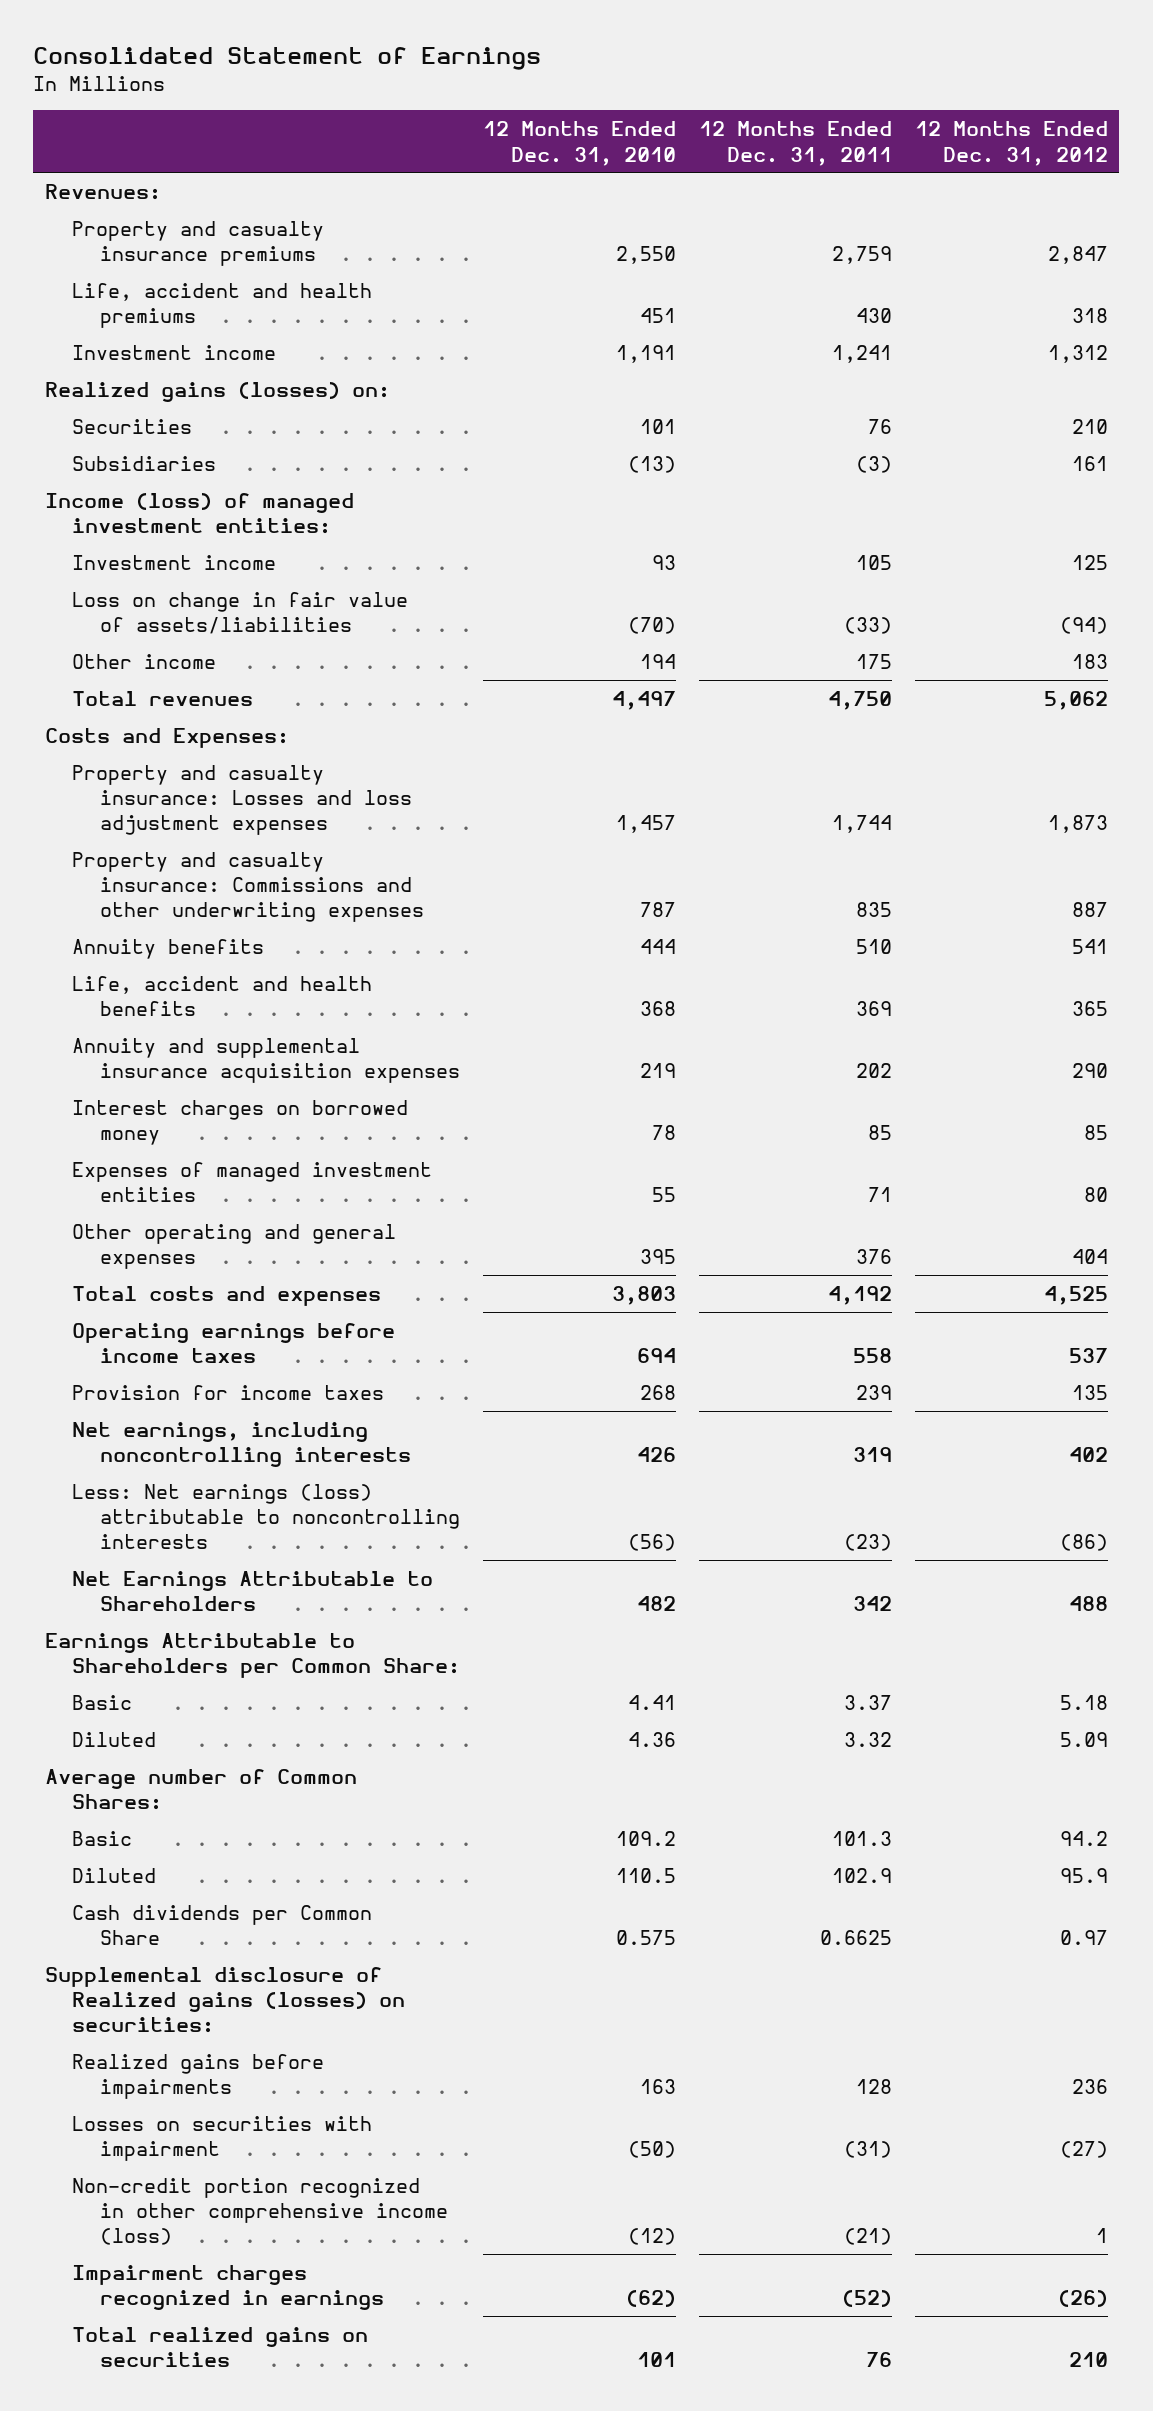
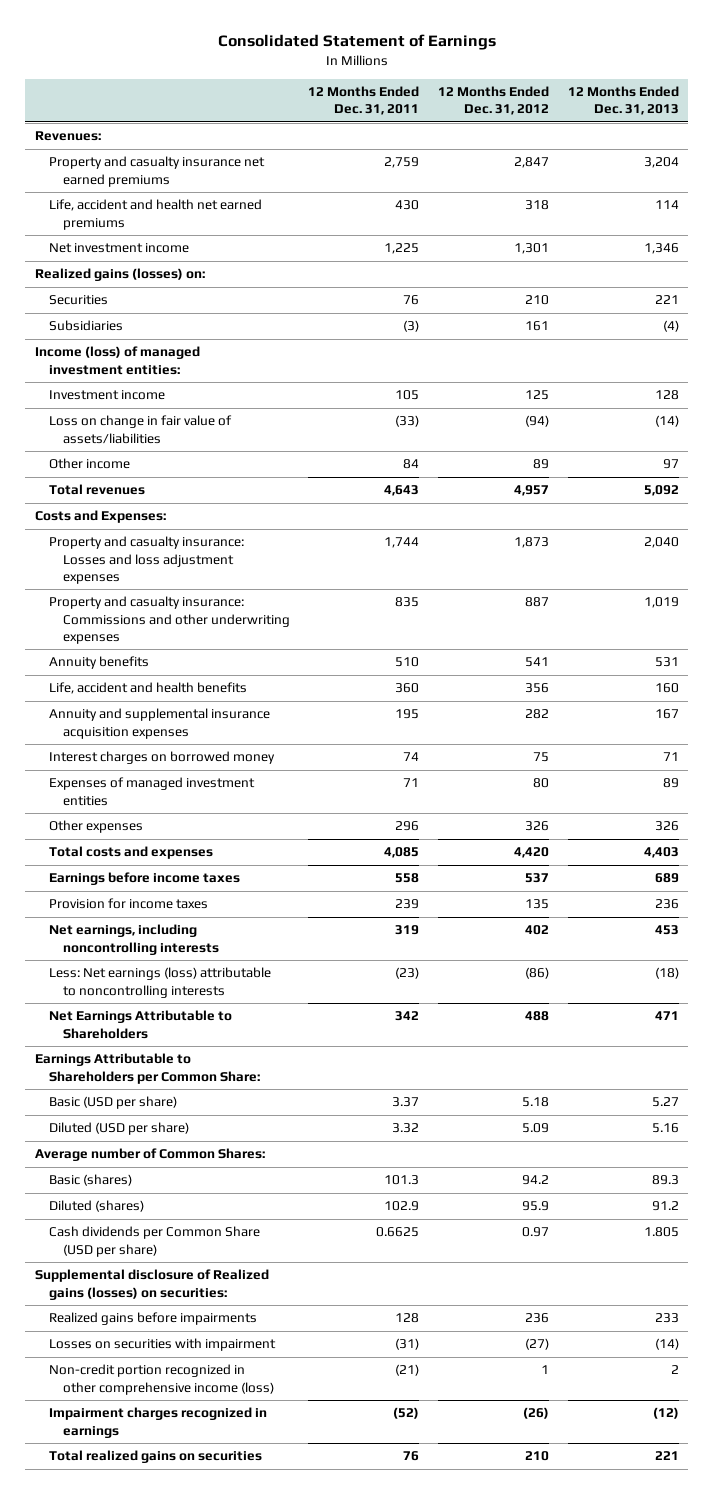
- | 12 Months Ended Dec. 31, 2010 | 12 Months Ended Dec. 31, 2011 | 12 Months Ended Dec. 31, 2012
+ | 12 Months Ended Dec. 31, 2011 | 12 Months Ended Dec. 31, 2012 | 12 Months Ended Dec. 31, 2013
- Property and casualty insurance premiums | 2,550 | 2,759 | 2,847
- Life, accident and health premiums | 451 | 430 | 318
- Investment income | 1,191 | 1,241 | 1,312
+ Property and casualty insurance net earned premiums | 2,759 | 2,847 | 3,204
+ Life, accident and health net earned premiums | 430 | 318 | 114
+ Net investment income | 1,225 | 1,301 | 1,346
- Other income | 194 | 175 | 183
- Total revenues | 4,497 | 4,750 | 5,062
+ Other income | 84 | 89 | 97
+ Total revenues | 4,643 | 4,957 | 5,092
- Life, accident and health benefits | 368 | 369 | 365
- Annuity and supplemental insurance acquisition expenses | 219 | 202 | 290
- Interest charges on borrowed money | 78 | 85 | 85
+ Life, accident and health benefits | 360 | 356 | 160
+ Annuity and supplemental insurance acquisition expenses | 195 | 282 | 167
+ Interest charges on borrowed money | 74 | 75 | 71
- Other operating and general expenses | 395 | 376 | 404
- Total costs and expenses | 3,803 | 4,192 | 4,525
- Operating earnings before income taxes | 694 | 558 | 537
+ Other expenses | 296 | 326 | 326
+ Total costs and expenses | 4,085 | 4,420 | 4,403
+ Earnings before income taxes | 558 | 537 | 689
- Basic | 4.41 | 3.37 | 5.18
- Diluted | 4.36 | 3.32 | 5.09
+ Basic (USD per share) | 3.37 | 5.18 | 5.27
+ Diluted (USD per share) | 3.32 | 5.09 | 5.16
- Basic | 109.2 | 101.3 | 94.2
- Diluted | 110.5 | 102.9 | 95.9
- Cash dividends per Common Share | 0.575 | 0.6625 | 0.97
+ Basic (shares) | 101.3 | 94.2 | 89.3
+ Diluted (shares) | 102.9 | 95.9 | 91.2
+ Cash dividends per Common Share (USD per share) | 0.6625 | 0.97 | 1.805

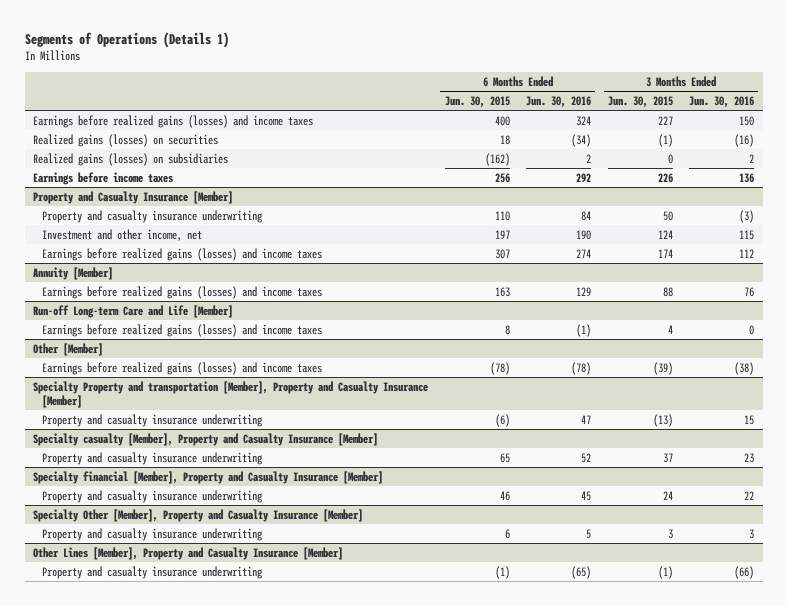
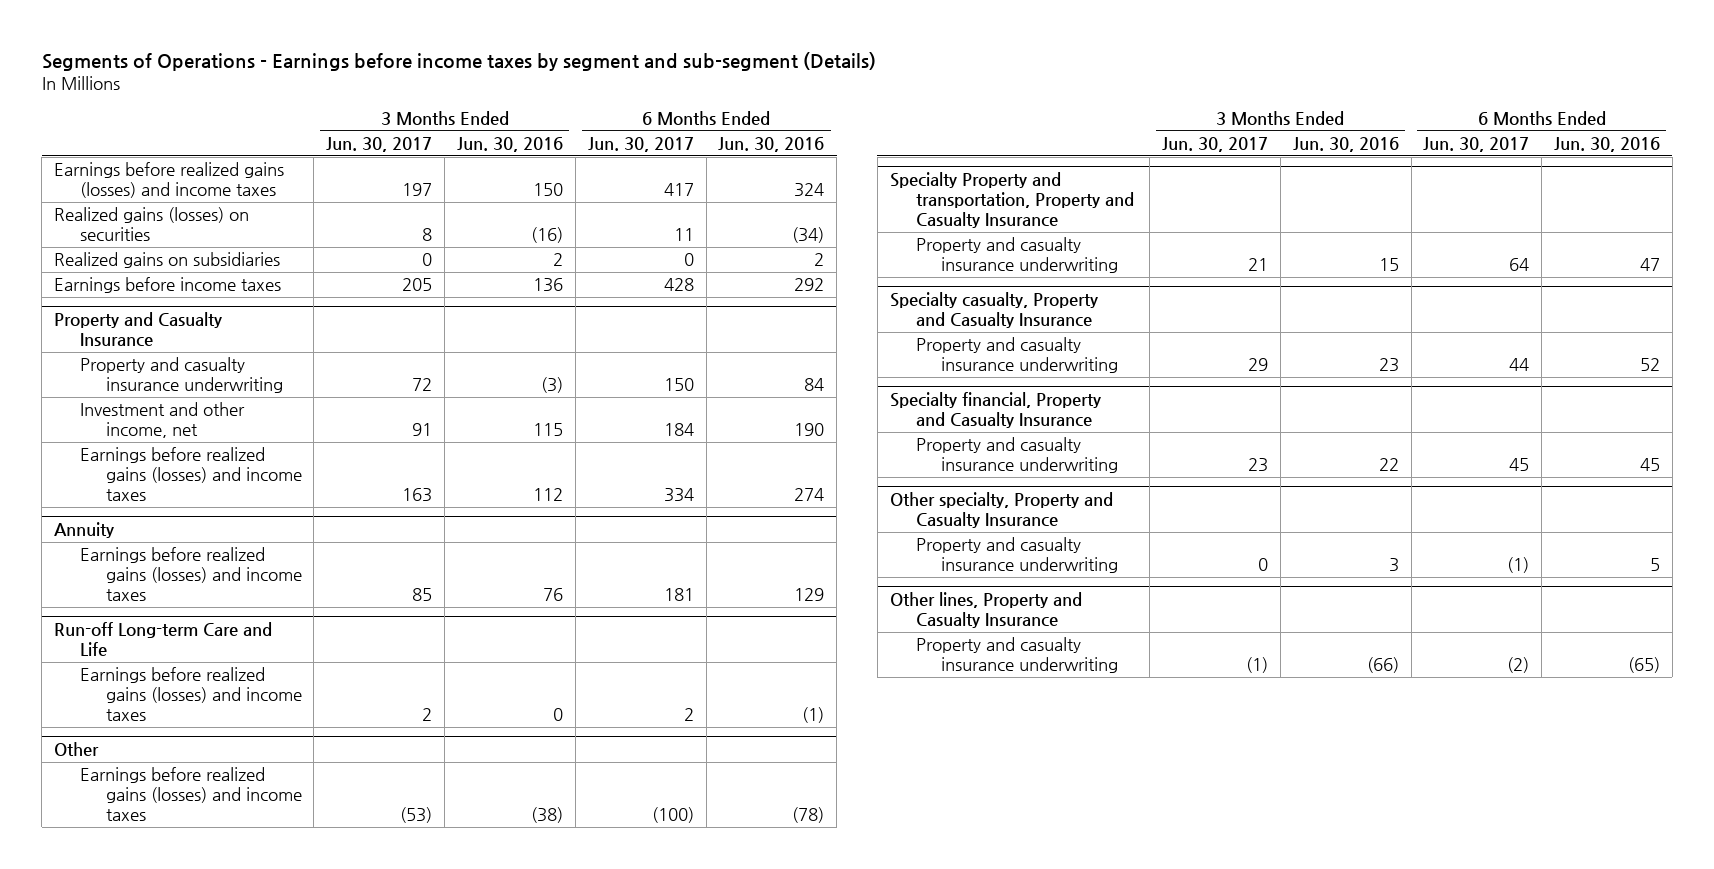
- Segments of Operations (Details 1)
+ Segments of Operations - Earnings before income taxes by segment and sub-segment (Details)
- | 6 Months Ended Jun. 30, 2015 | 6 Months Ended Jun. 30, 2016 | 3 Months Ended Jun. 30, 2015 | 3 Months Ended Jun. 30, 2016
+ | 3 Months Ended Jun. 30, 2017 | 3 Months Ended Jun. 30, 2016 | 6 Months Ended Jun. 30, 2017 | 6 Months Ended Jun. 30, 2016
- Realized gains (losses) on subsidiaries | (162) | 2 | 0 | 2
+ Realized gains on subsidiaries | 0 | 2 | 0 | 2
- Property and Casualty Insurance [Member]
+ Property and Casualty Insurance
- Annuity [Member]
+ Annuity
- Run-off Long-term Care and Life [Member]
+ Run-off Long-term Care and Life
- Other [Member]
+ Other
- Specialty Property and transportation [Member], Property and Casualty Insurance [Member]
+ Specialty Property and transportation, Property and Casualty Insurance
- Specialty casualty [Member], Property and Casualty Insurance [Member]
+ Specialty casualty, Property and Casualty Insurance
- Specialty financial [Member], Property and Casualty Insurance [Member]
+ Specialty financial, Property and Casualty Insurance
- Specialty Other [Member], Property and Casualty Insurance [Member]
+ Other specialty, Property and Casualty Insurance
- Other Lines [Member], Property and Casualty Insurance [Member]
+ Other lines, Property and Casualty Insurance

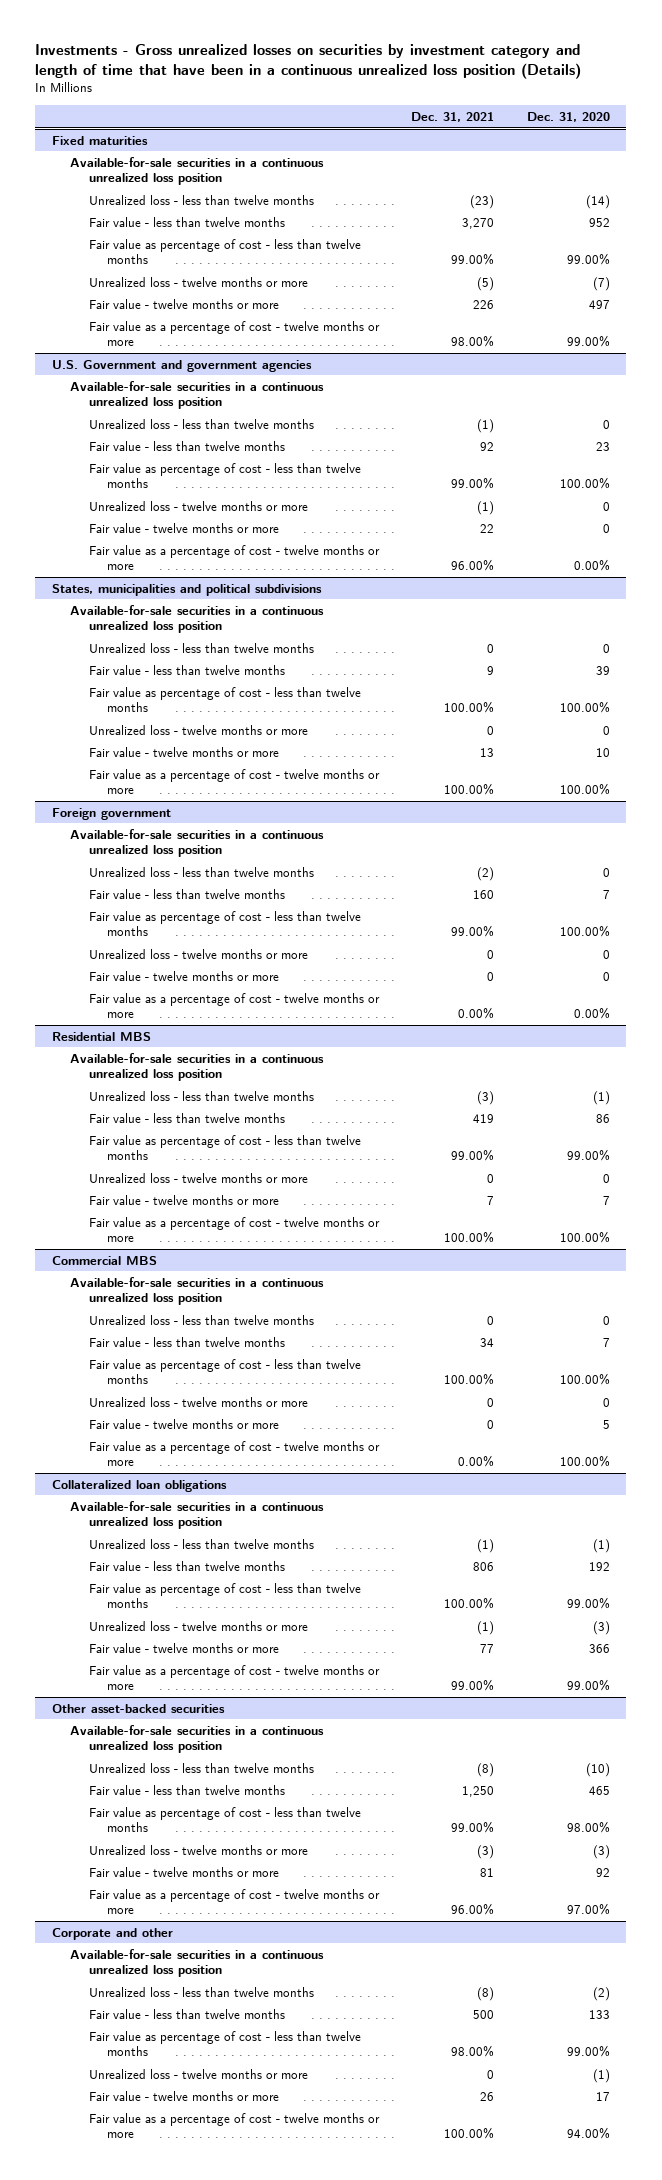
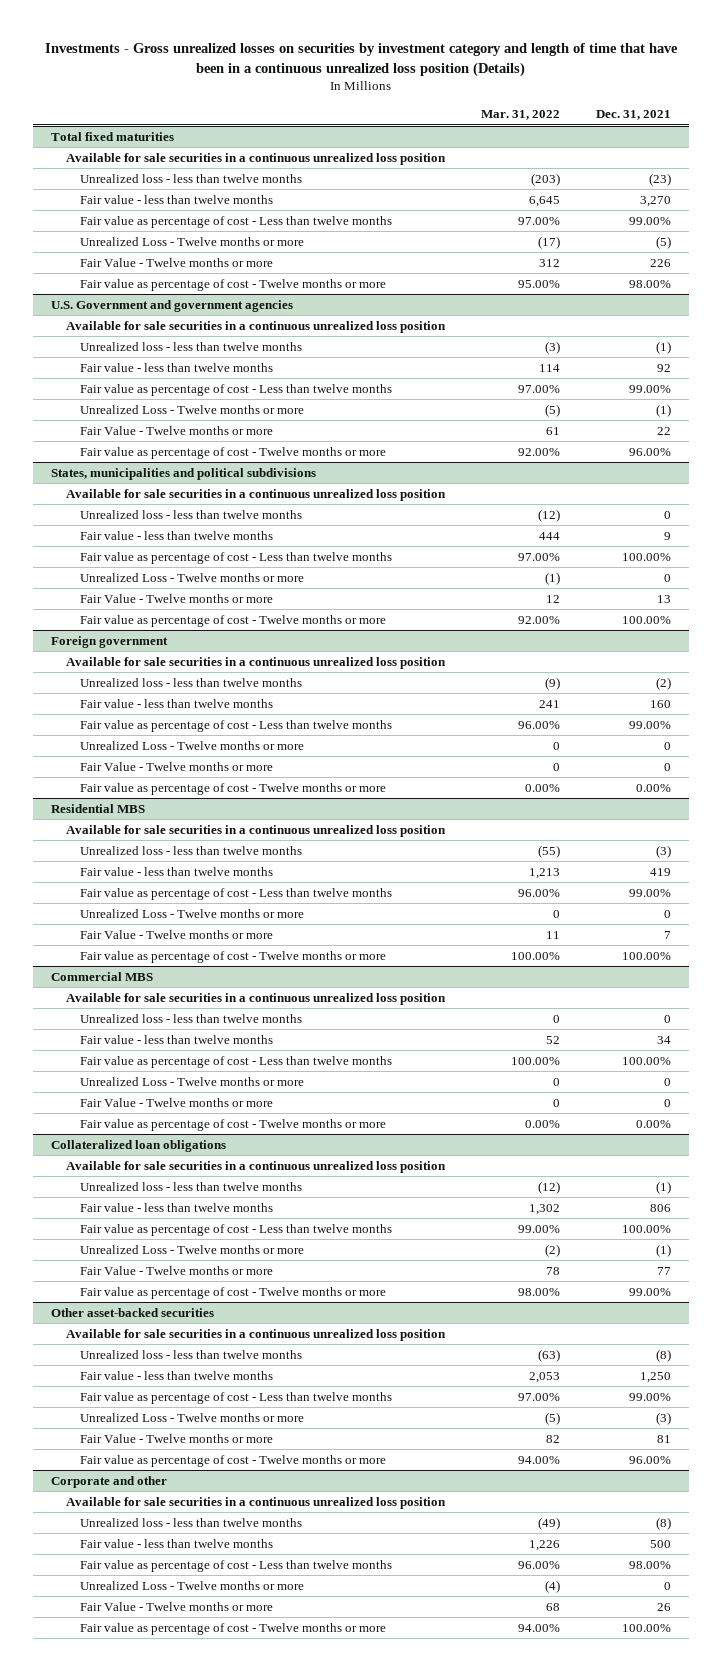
- | Dec. 31, 2021 | Dec. 31, 2020
+ | Mar. 31, 2022 | Dec. 31, 2021
- Fixed maturities
- Available-for-sale securities in a continuous unrealized loss position
+ Total fixed maturities
+ Available for sale securities in a continuous unrealized loss position
- Fair value as percentage of cost - less than twelve months | 99.00% | 99.00%
- Unrealized loss - twelve months or more | (5) | (7)
- Fair value - twelve months or more | 226 | 497
- Fair value as a percentage of cost - twelve months or more | 98.00% | 99.00%
+ Fair value as percentage of cost - Less than twelve months | 97.00% | 99.00%
+ Unrealized Loss - Twelve months or more | (17) | (5)
+ Fair Value - Twelve months or more | 312 | 226
+ Fair value as percentage of cost - Twelve months or more | 95.00% | 98.00%
@ U.S. Government and government agencies
- Available-for-sale securities in a continuous unrealized loss position
+ Available for sale securities in a continuous unrealized loss position
- Fair value as percentage of cost - less than twelve months | 99.00% | 100.00%
- Unrealized loss - twelve months or more | (1) | 0
- Fair value - twelve months or more | 22 | 0
- Fair value as a percentage of cost - twelve months or more | 96.00% | 0.00%
+ Fair value as percentage of cost - Less than twelve months | 97.00% | 99.00%
+ Unrealized Loss - Twelve months or more | (5) | (1)
+ Fair Value - Twelve months or more | 61 | 22
+ Fair value as percentage of cost - Twelve months or more | 92.00% | 96.00%
@ States, municipalities and political subdivisions
- Available-for-sale securities in a continuous unrealized loss position
+ Available for sale securities in a continuous unrealized loss position
- Fair value as percentage of cost - less than twelve months | 100.00% | 100.00%
- Unrealized loss - twelve months or more | 0 | 0
- Fair value - twelve months or more | 13 | 10
- Fair value as a percentage of cost - twelve months or more | 100.00% | 100.00%
+ Fair value as percentage of cost - Less than twelve months | 97.00% | 100.00%
+ Unrealized Loss - Twelve months or more | (1) | 0
+ Fair Value - Twelve months or more | 12 | 13
+ Fair value as percentage of cost - Twelve months or more | 92.00% | 100.00%
@ Foreign government
- Available-for-sale securities in a continuous unrealized loss position
+ Available for sale securities in a continuous unrealized loss position
- Fair value as percentage of cost - less than twelve months | 99.00% | 100.00%
- Unrealized loss - twelve months or more | 0 | 0
- Fair value - twelve months or more | 0 | 0
- Fair value as a percentage of cost - twelve months or more | 0.00% | 0.00%
+ Fair value as percentage of cost - Less than twelve months | 96.00% | 99.00%
+ Unrealized Loss - Twelve months or more | 0 | 0
+ Fair Value - Twelve months or more | 0 | 0
+ Fair value as percentage of cost - Twelve months or more | 0.00% | 0.00%
@ Residential MBS
- Available-for-sale securities in a continuous unrealized loss position
+ Available for sale securities in a continuous unrealized loss position
- Fair value as percentage of cost - less than twelve months | 99.00% | 99.00%
- Unrealized loss - twelve months or more | 0 | 0
- Fair value - twelve months or more | 7 | 7
- Fair value as a percentage of cost - twelve months or more | 100.00% | 100.00%
+ Fair value as percentage of cost - Less than twelve months | 96.00% | 99.00%
+ Unrealized Loss - Twelve months or more | 0 | 0
+ Fair Value - Twelve months or more | 11 | 7
+ Fair value as percentage of cost - Twelve months or more | 100.00% | 100.00%
@ Commercial MBS
- Available-for-sale securities in a continuous unrealized loss position
+ Available for sale securities in a continuous unrealized loss position
- Fair value as percentage of cost - less than twelve months | 100.00% | 100.00%
- Unrealized loss - twelve months or more | 0 | 0
- Fair value - twelve months or more | 0 | 5
- Fair value as a percentage of cost - twelve months or more | 0.00% | 100.00%
+ Fair value as percentage of cost - Less than twelve months | 100.00% | 100.00%
+ Unrealized Loss - Twelve months or more | 0 | 0
+ Fair Value - Twelve months or more | 0 | 0
+ Fair value as percentage of cost - Twelve months or more | 0.00% | 0.00%
@ Collateralized loan obligations
- Available-for-sale securities in a continuous unrealized loss position
+ Available for sale securities in a continuous unrealized loss position
- Fair value as percentage of cost - less than twelve months | 100.00% | 99.00%
- Unrealized loss - twelve months or more | (1) | (3)
- Fair value - twelve months or more | 77 | 366
- Fair value as a percentage of cost - twelve months or more | 99.00% | 99.00%
+ Fair value as percentage of cost - Less than twelve months | 99.00% | 100.00%
+ Unrealized Loss - Twelve months or more | (2) | (1)
+ Fair Value - Twelve months or more | 78 | 77
+ Fair value as percentage of cost - Twelve months or more | 98.00% | 99.00%
@ Other asset-backed securities
- Available-for-sale securities in a continuous unrealized loss position
+ Available for sale securities in a continuous unrealized loss position
- Fair value as percentage of cost - less than twelve months | 99.00% | 98.00%
- Unrealized loss - twelve months or more | (3) | (3)
- Fair value - twelve months or more | 81 | 92
- Fair value as a percentage of cost - twelve months or more | 96.00% | 97.00%
+ Fair value as percentage of cost - Less than twelve months | 97.00% | 99.00%
+ Unrealized Loss - Twelve months or more | (5) | (3)
+ Fair Value - Twelve months or more | 82 | 81
+ Fair value as percentage of cost - Twelve months or more | 94.00% | 96.00%
@ Corporate and other
- Available-for-sale securities in a continuous unrealized loss position
+ Available for sale securities in a continuous unrealized loss position
- Fair value as percentage of cost - less than twelve months | 98.00% | 99.00%
- Unrealized loss - twelve months or more | 0 | (1)
- Fair value - twelve months or more | 26 | 17
- Fair value as a percentage of cost - twelve months or more | 100.00% | 94.00%
+ Fair value as percentage of cost - Less than twelve months | 96.00% | 98.00%
+ Unrealized Loss - Twelve months or more | (4) | 0
+ Fair Value - Twelve months or more | 68 | 26
+ Fair value as percentage of cost - Twelve months or more | 94.00% | 100.00%

